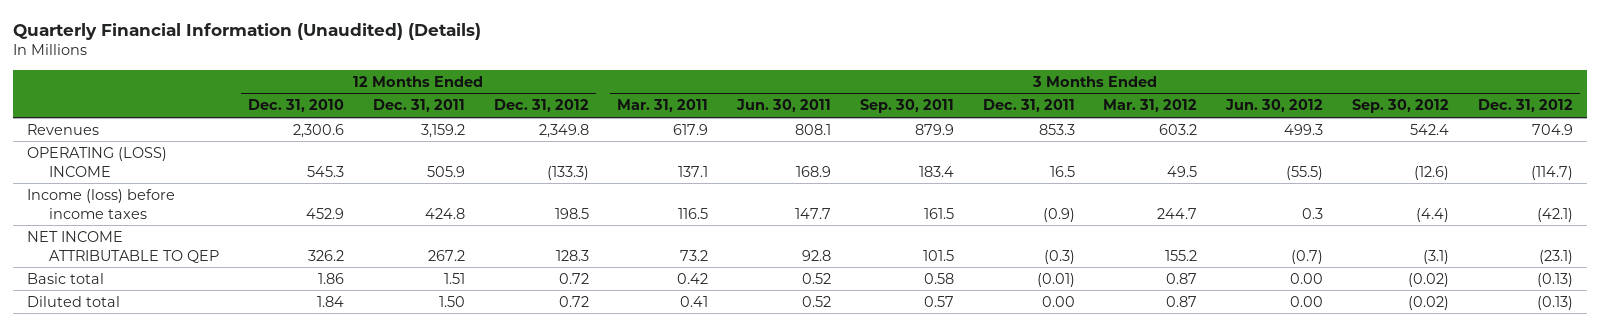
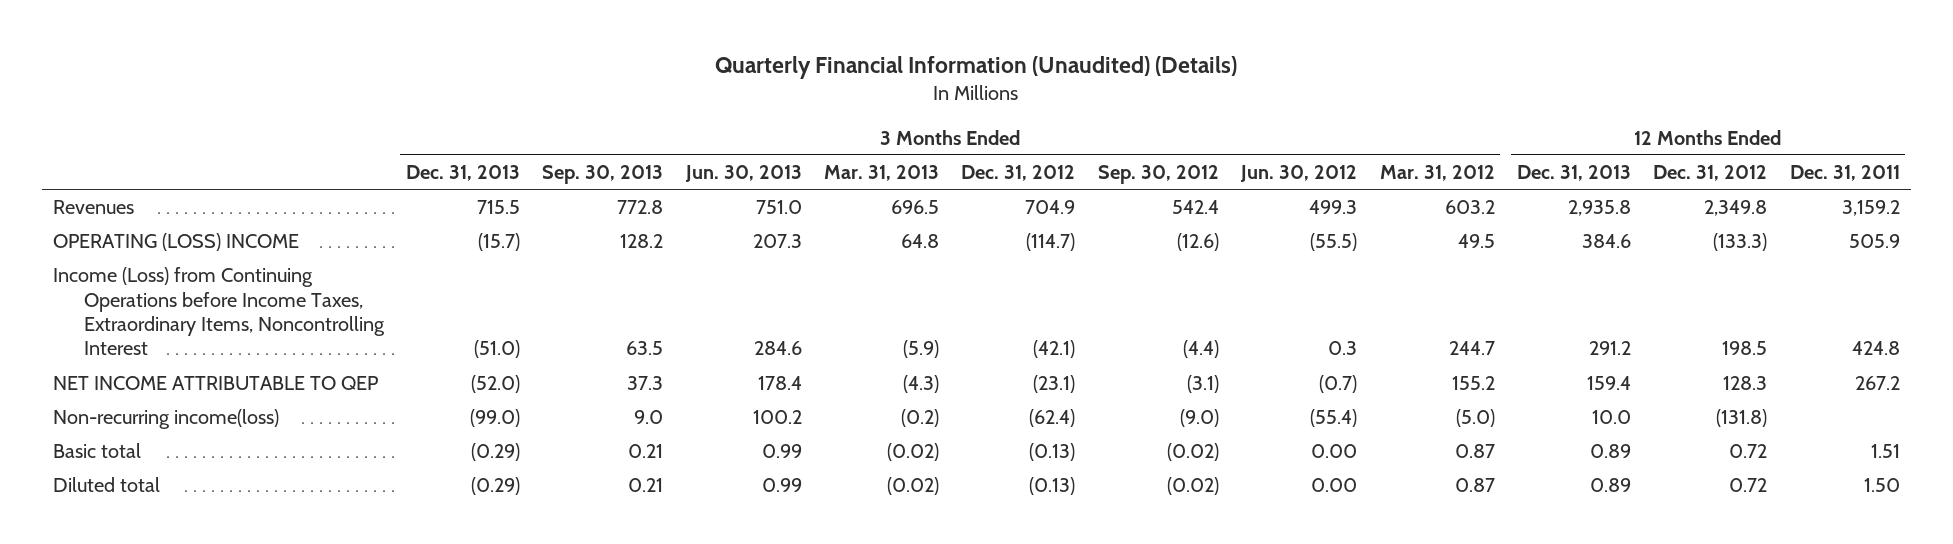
- | 12 Months Ended Dec. 31, 2010 | 12 Months Ended Dec. 31, 2011 | 12 Months Ended Dec. 31, 2012 | 3 Months Ended Mar. 31, 2011 | 3 Months Ended Jun. 30, 2011 | 3 Months Ended Sep. 30, 2011 | 3 Months Ended Dec. 31, 2011 | 3 Months Ended Mar. 31, 2012 | 3 Months Ended Jun. 30, 2012 | 3 Months Ended Sep. 30, 2012 | 3 Months Ended Dec. 31, 2012
+ | 3 Months Ended Dec. 31, 2013 | 3 Months Ended Sep. 30, 2013 | 3 Months Ended Jun. 30, 2013 | 3 Months Ended Mar. 31, 2013 | 3 Months Ended Dec. 31, 2012 | 3 Months Ended Sep. 30, 2012 | 3 Months Ended Jun. 30, 2012 | 3 Months Ended Mar. 31, 2012 | 12 Months Ended Dec. 31, 2013 | 12 Months Ended Dec. 31, 2012 | 12 Months Ended Dec. 31, 2011
- Income (loss) before income taxes | 452.9 | 424.8 | 198.5 | 116.5 | 147.7 | 161.5 | (0.9) | 244.7 | 0.3 | (4.4) | (42.1)
+ Income (Loss) from Continuing Operations before Income Taxes, Extraordinary Items, Noncontrolling Interest | (51.0) | 63.5 | 284.6 | (5.9) | (42.1) | (4.4) | 0.3 | 244.7 | 291.2 | 198.5 | 424.8
+ Non-recurring income(loss) | (99.0) | 9.0 | 100.2 | (0.2) | (62.4) | (9.0) | (55.4) | (5.0) | 10.0 | (131.8) |

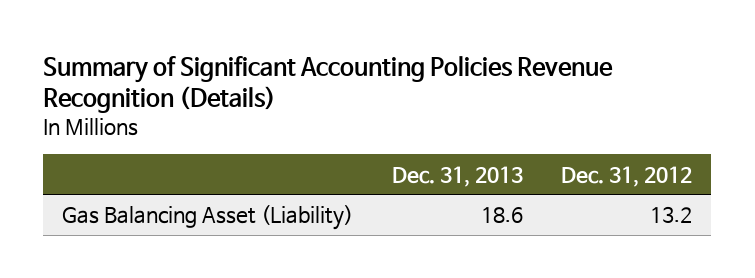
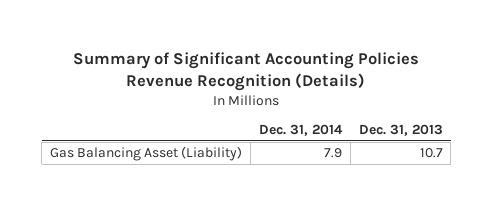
- | Dec. 31, 2013 | Dec. 31, 2012
+ | Dec. 31, 2014 | Dec. 31, 2013
- Gas Balancing Asset (Liability) | 18.6 | 13.2
+ Gas Balancing Asset (Liability) | 7.9 | 10.7

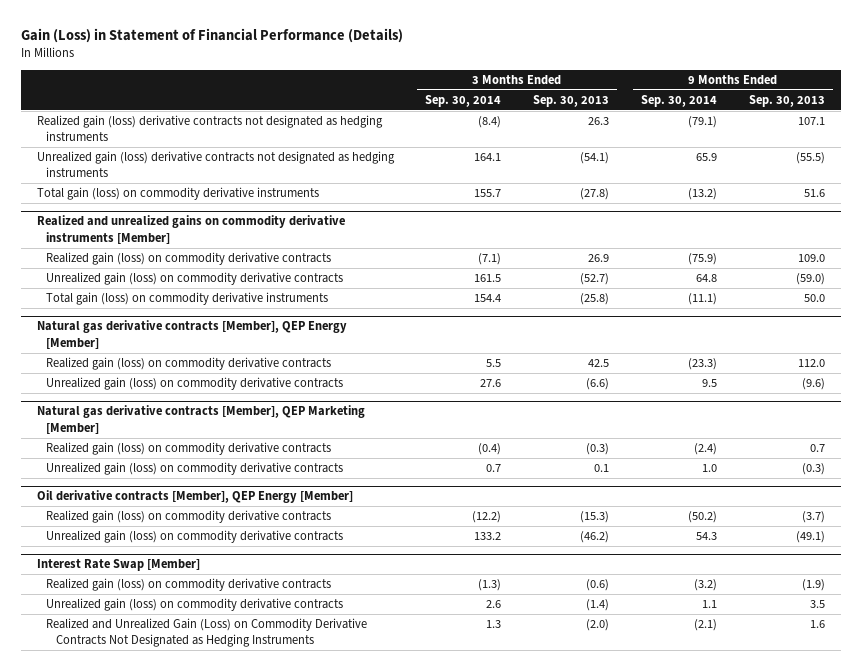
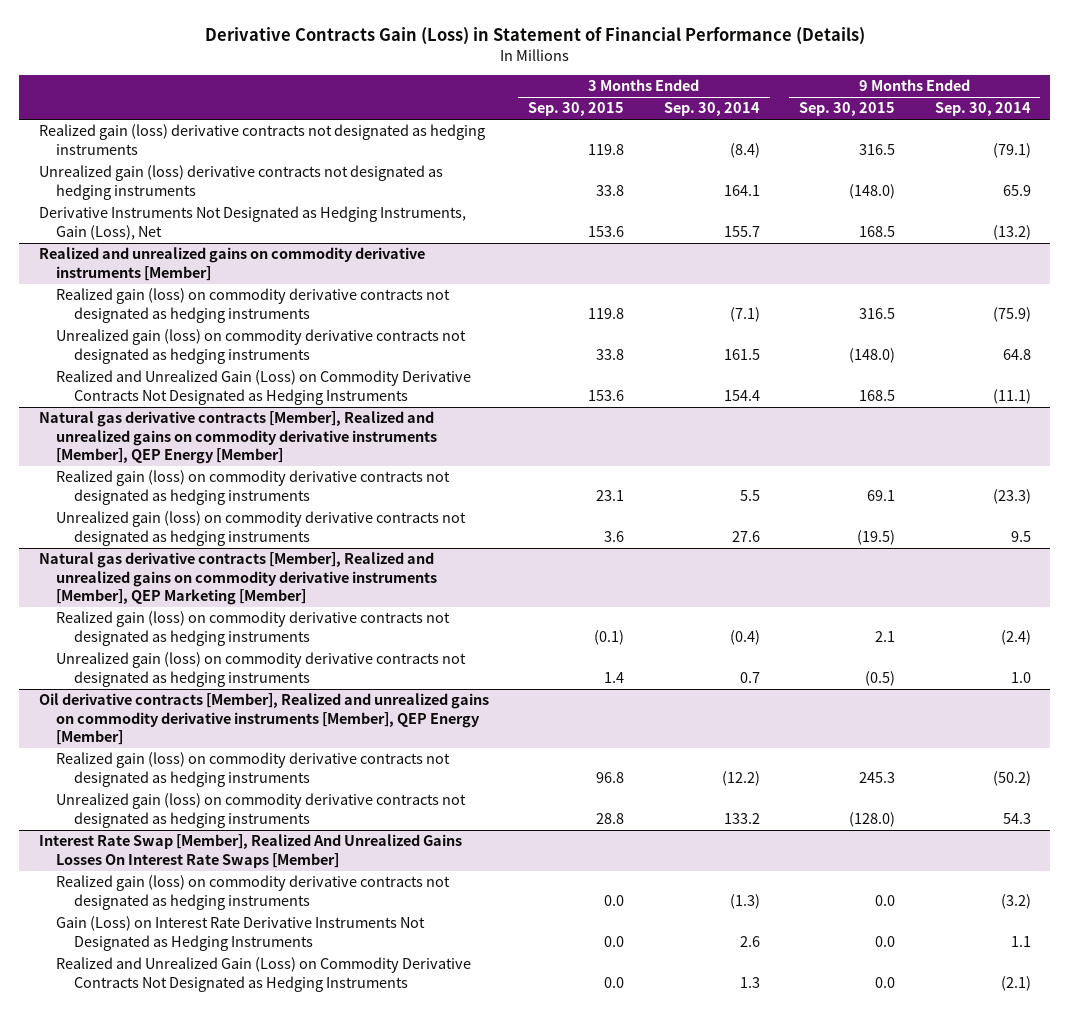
- Gain (Loss) in Statement of Financial Performance (Details)
+ Derivative Contracts Gain (Loss) in Statement of Financial Performance (Details)
- | 3 Months Ended Sep. 30, 2014 | 3 Months Ended Sep. 30, 2013 | 9 Months Ended Sep. 30, 2014 | 9 Months Ended Sep. 30, 2013
+ | 3 Months Ended Sep. 30, 2015 | 3 Months Ended Sep. 30, 2014 | 9 Months Ended Sep. 30, 2015 | 9 Months Ended Sep. 30, 2014
- Total gain (loss) on commodity derivative instruments | 155.7 | (27.8) | (13.2) | 51.6
+ Derivative Instruments Not Designated as Hedging Instruments, Gain (Loss), Net | 153.6 | 155.7 | 168.5 | (13.2)
@ Realized and unrealized gains on commodity derivative instruments [Member]
- Realized gain (loss) on commodity derivative contracts | (7.1) | 26.9 | (75.9) | 109.0
- Unrealized gain (loss) on commodity derivative contracts | 161.5 | (52.7) | 64.8 | (59.0)
- Total gain (loss) on commodity derivative instruments | 154.4 | (25.8) | (11.1) | 50.0
- Natural gas derivative contracts [Member], QEP Energy [Member]
- Realized gain (loss) on commodity derivative contracts | 5.5 | 42.5 | (23.3) | 112.0
- Unrealized gain (loss) on commodity derivative contracts | 27.6 | (6.6) | 9.5 | (9.6)
- Natural gas derivative contracts [Member], QEP Marketing [Member]
- Realized gain (loss) on commodity derivative contracts | (0.4) | (0.3) | (2.4) | 0.7
- Unrealized gain (loss) on commodity derivative contracts | 0.7 | 0.1 | 1.0 | (0.3)
- Oil derivative contracts [Member], QEP Energy [Member]
- Realized gain (loss) on commodity derivative contracts | (12.2) | (15.3) | (50.2) | (3.7)
- Unrealized gain (loss) on commodity derivative contracts | 133.2 | (46.2) | 54.3 | (49.1)
- Interest Rate Swap [Member]
- Realized gain (loss) on commodity derivative contracts | (1.3) | (0.6) | (3.2) | (1.9)
- Unrealized gain (loss) on commodity derivative contracts | 2.6 | (1.4) | 1.1 | 3.5
@ Realized and unrealized gains on commodity derivative instruments [Member]
+ Realized gain (loss) on commodity derivative contracts not designated as hedging instruments | 119.8 | (7.1) | 316.5 | (75.9)
+ Unrealized gain (loss) on commodity derivative contracts not designated as hedging instruments | 33.8 | 161.5 | (148.0) | 64.8
+ Realized and Unrealized Gain (Loss) on Commodity Derivative Contracts Not Designated as Hedging Instruments | 153.6 | 154.4 | 168.5 | (11.1)
+ Natural gas derivative contracts [Member], Realized and unrealized gains on commodity derivative instruments [Member], QEP Energy [Member]
+ Realized gain (loss) on commodity derivative contracts not designated as hedging instruments | 23.1 | 5.5 | 69.1 | (23.3)
+ Unrealized gain (loss) on commodity derivative contracts not designated as hedging instruments | 3.6 | 27.6 | (19.5) | 9.5
+ Natural gas derivative contracts [Member], Realized and unrealized gains on commodity derivative instruments [Member], QEP Marketing [Member]
+ Realized gain (loss) on commodity derivative contracts not designated as hedging instruments | (0.1) | (0.4) | 2.1 | (2.4)
+ Unrealized gain (loss) on commodity derivative contracts not designated as hedging instruments | 1.4 | 0.7 | (0.5) | 1.0
+ Oil derivative contracts [Member], Realized and unrealized gains on commodity derivative instruments [Member], QEP Energy [Member]
+ Realized gain (loss) on commodity derivative contracts not designated as hedging instruments | 96.8 | (12.2) | 245.3 | (50.2)
+ Unrealized gain (loss) on commodity derivative contracts not designated as hedging instruments | 28.8 | 133.2 | (128.0) | 54.3
+ Interest Rate Swap [Member], Realized And Unrealized Gains Losses On Interest Rate Swaps [Member]
+ Realized gain (loss) on commodity derivative contracts not designated as hedging instruments | 0.0 | (1.3) | 0.0 | (3.2)
+ Gain (Loss) on Interest Rate Derivative Instruments Not Designated as Hedging Instruments | 0.0 | 2.6 | 0.0 | 1.1

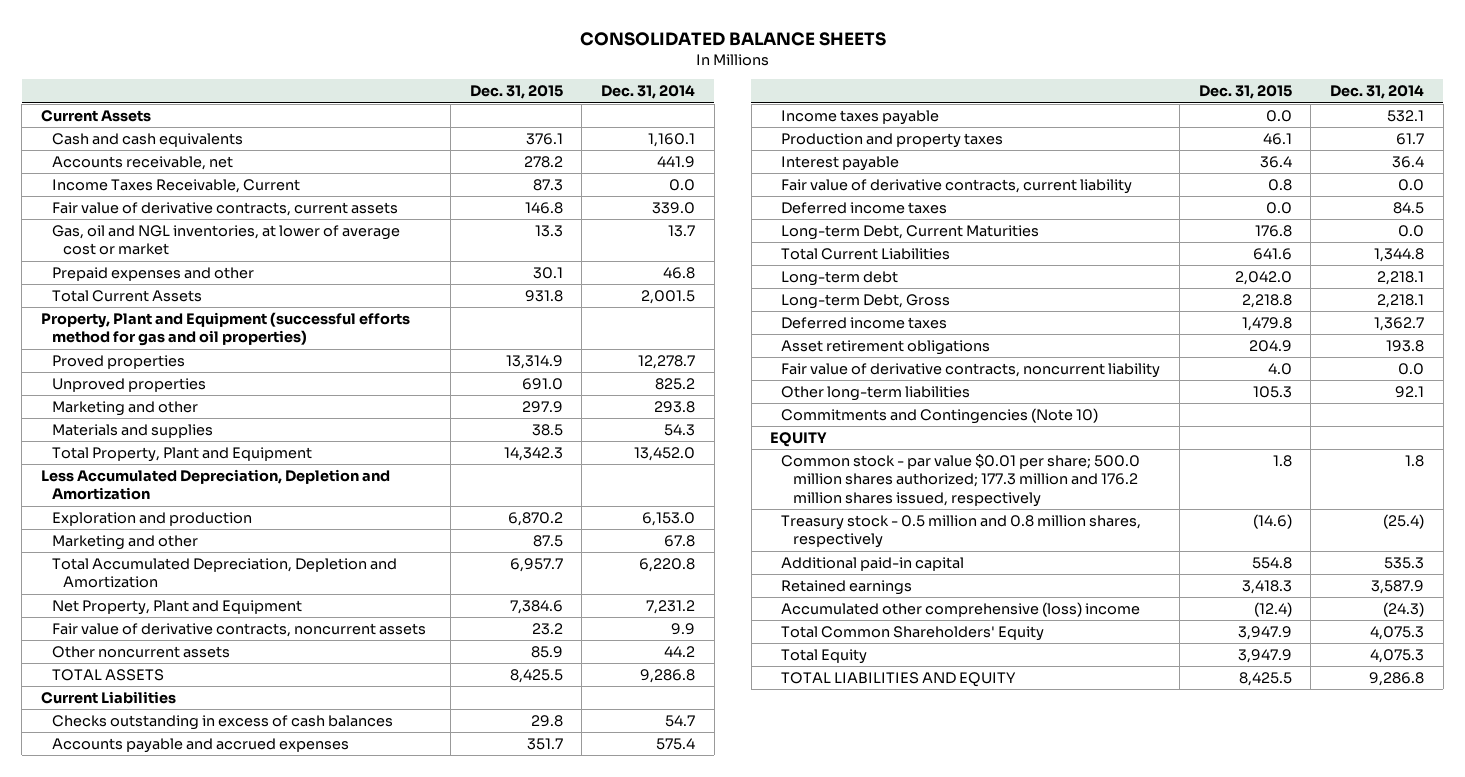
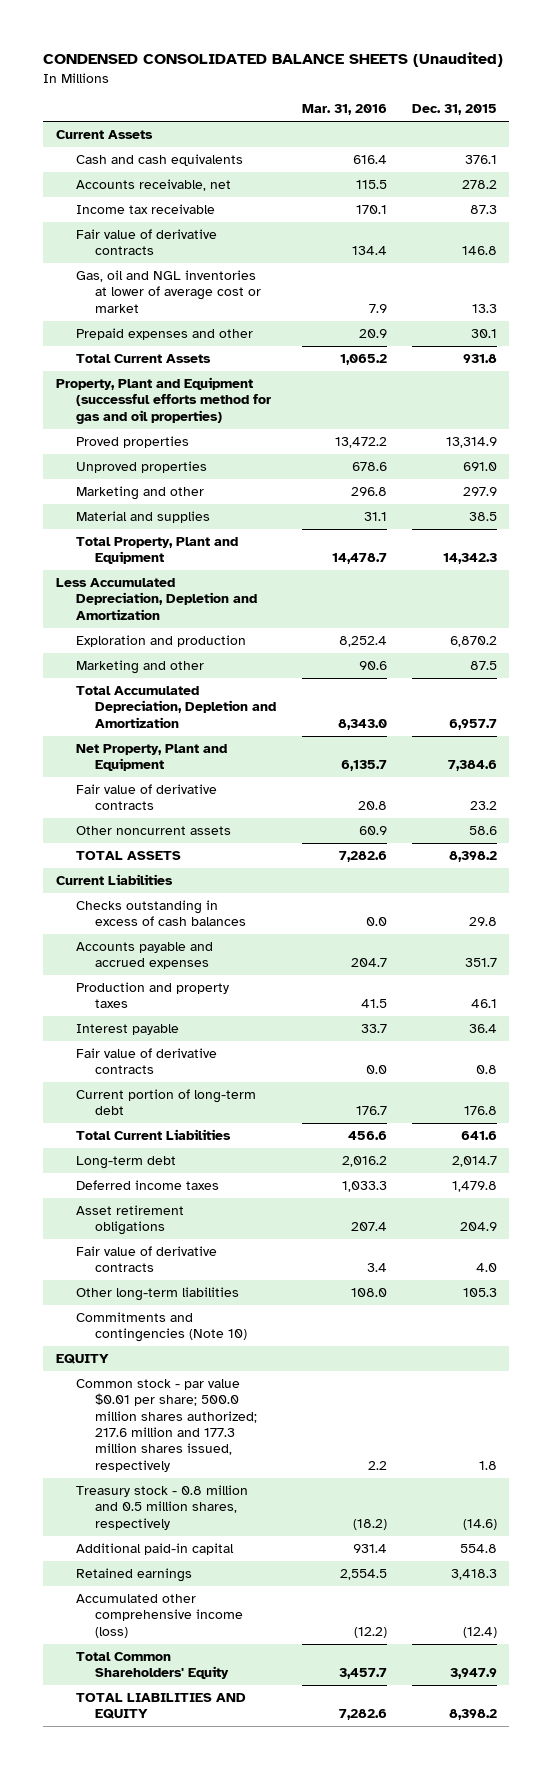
- CONSOLIDATED BALANCE SHEETS
+ CONDENSED CONSOLIDATED BALANCE SHEETS (Unaudited)
- | Dec. 31, 2015 | Dec. 31, 2014
+ | Mar. 31, 2016 | Dec. 31, 2015
- Income Taxes Receivable, Current | 87.3 | 0.0
- Fair value of derivative contracts, current assets | 146.8 | 339.0
- Gas, oil and NGL inventories, at lower of average cost or market | 13.3 | 13.7
+ Income tax receivable | 170.1 | 87.3
+ Fair value of derivative contracts | 134.4 | 146.8
+ Gas, oil and NGL inventories at lower of average cost or market | 7.9 | 13.3
- Materials and supplies | 38.5 | 54.3
+ Material and supplies | 31.1 | 38.5
- Fair value of derivative contracts, noncurrent assets | 23.2 | 9.9
- Other noncurrent assets | 85.9 | 44.2
- TOTAL ASSETS | 8,425.5 | 9,286.8
+ Fair value of derivative contracts | 20.8 | 23.2
+ Other noncurrent assets | 60.9 | 58.6
+ TOTAL ASSETS | 7,282.6 | 8,398.2
- Income taxes payable | 0.0 | 532.1
- Fair value of derivative contracts, current liability | 0.8 | 0.0
- Deferred income taxes | 0.0 | 84.5
- Long-term Debt, Current Maturities | 176.8 | 0.0
+ Fair value of derivative contracts | 0.0 | 0.8
+ Current portion of long-term debt | 176.7 | 176.8
- Long-term debt | 2,042.0 | 2,218.1
- Long-term Debt, Gross | 2,218.8 | 2,218.1
+ Long-term debt | 2,016.2 | 2,014.7
- Fair value of derivative contracts, noncurrent liability | 4.0 | 0.0
+ Fair value of derivative contracts | 3.4 | 4.0
- Commitments and Contingencies (Note 10)
+ Commitments and contingencies (Note 10)
- Common stock - par value $0.01 per share; 500.0 million shares authorized; 177.3 million and 176.2 million shares issued, respectively | 1.8 | 1.8
- Treasury stock - 0.5 million and 0.8 million shares, respectively | (14.6) | (25.4)
+ Common stock - par value $0.01 per share; 500.0 million shares authorized; 217.6 million and 177.3 million shares issued, respectively | 2.2 | 1.8
+ Treasury stock - 0.8 million and 0.5 million shares, respectively | (18.2) | (14.6)
- Accumulated other comprehensive (loss) income | (12.4) | (24.3)
+ Accumulated other comprehensive income (loss) | (12.2) | (12.4)
- Total Equity | 3,947.9 | 4,075.3
- TOTAL LIABILITIES AND EQUITY | 8,425.5 | 9,286.8
+ TOTAL LIABILITIES AND EQUITY | 7,282.6 | 8,398.2

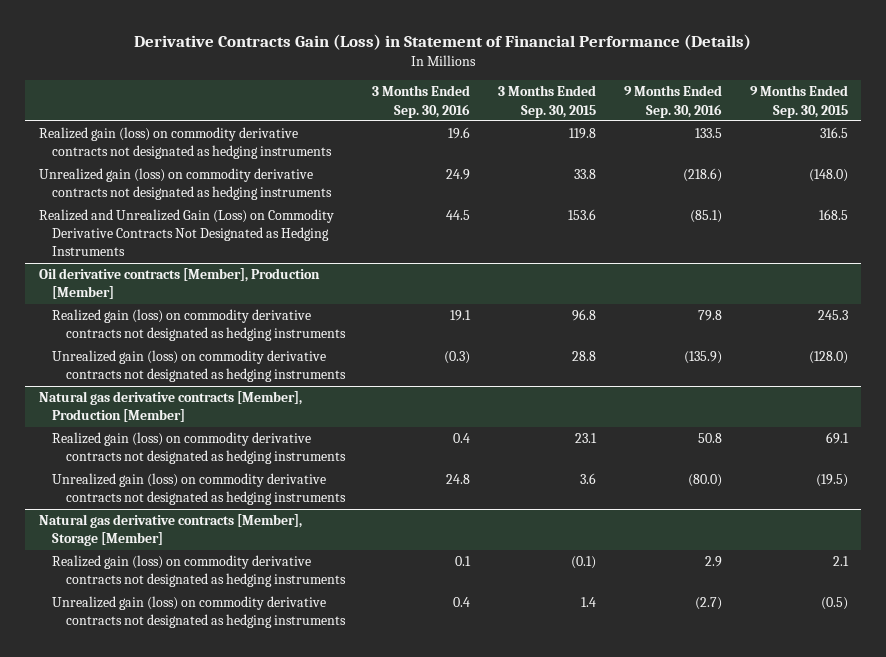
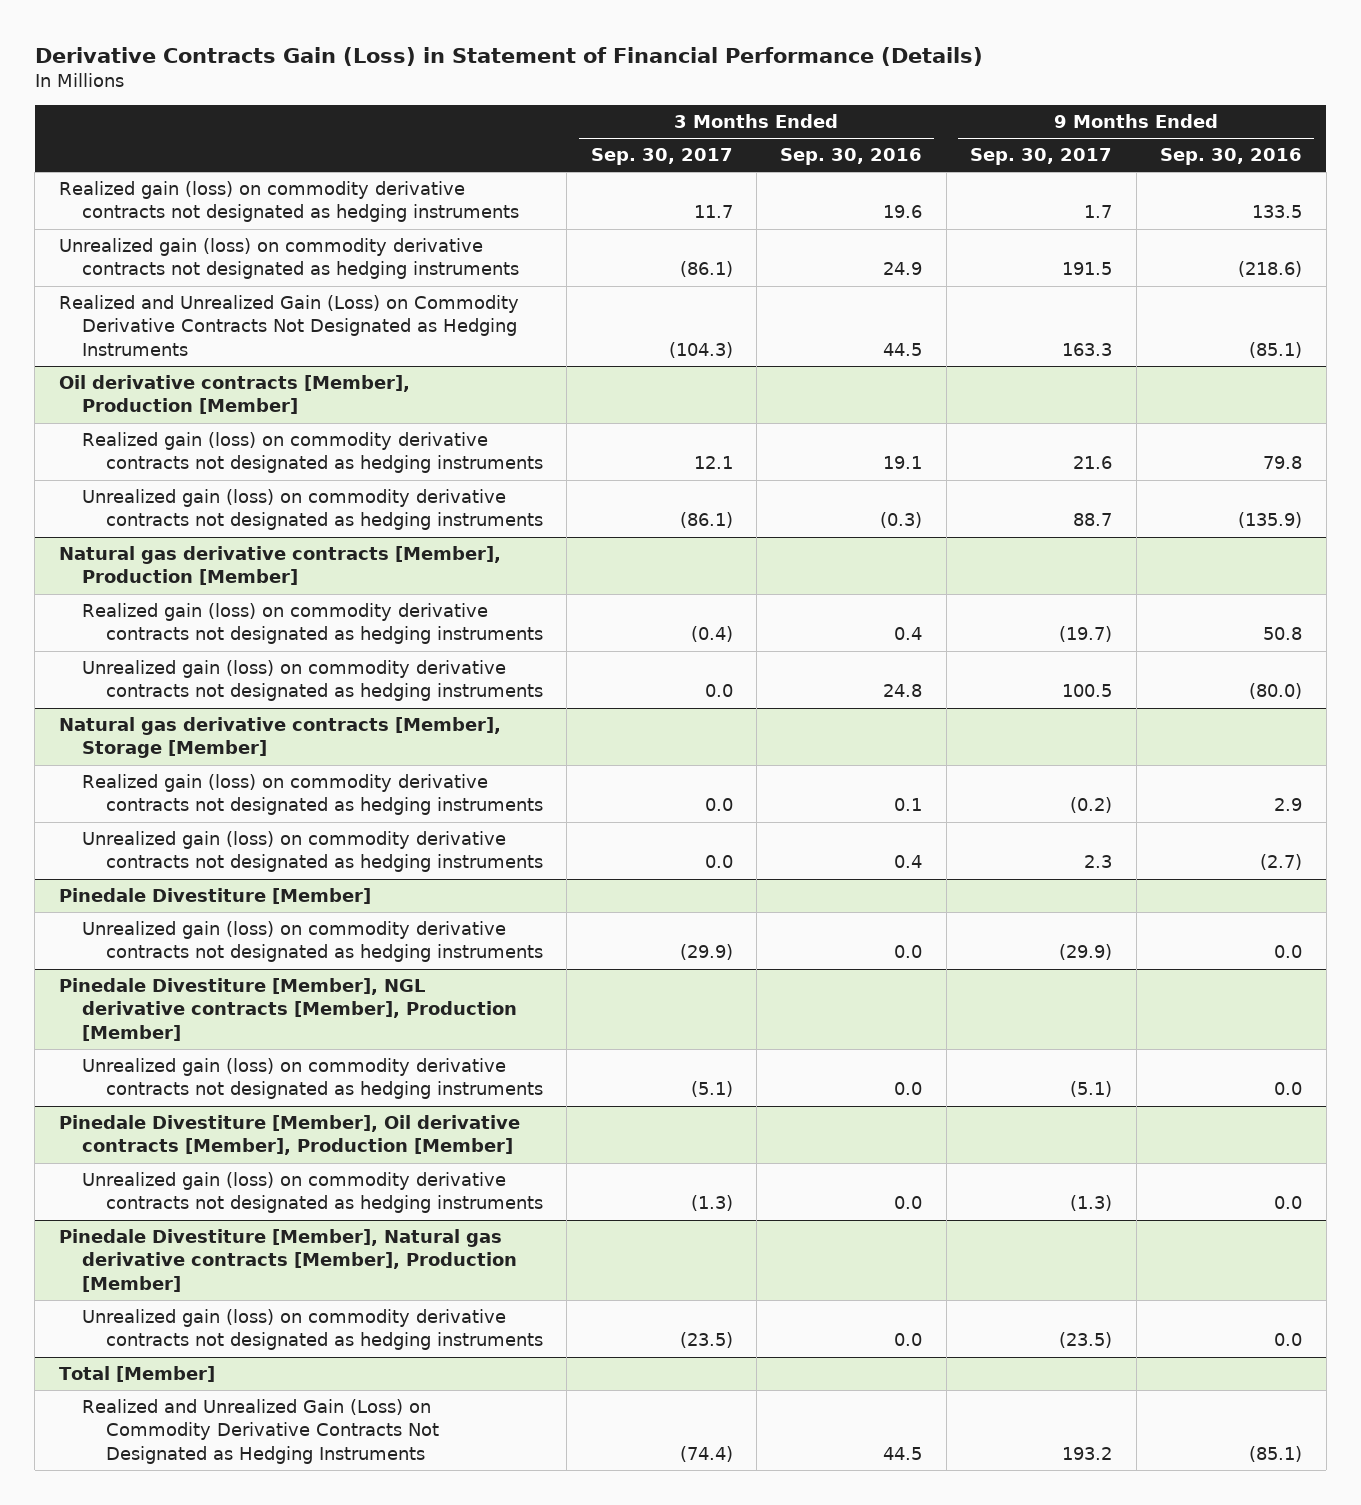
- | 3 Months Ended Sep. 30, 2016 | 3 Months Ended Sep. 30, 2015 | 9 Months Ended Sep. 30, 2016 | 9 Months Ended Sep. 30, 2015
+ | 3 Months Ended Sep. 30, 2017 | 3 Months Ended Sep. 30, 2016 | 9 Months Ended Sep. 30, 2017 | 9 Months Ended Sep. 30, 2016
+ Pinedale Divestiture [Member]
+ Unrealized gain (loss) on commodity derivative contracts not designated as hedging instruments | (29.9) | 0.0 | (29.9) | 0.0
+ Pinedale Divestiture [Member], NGL derivative contracts [Member], Production [Member]
+ Unrealized gain (loss) on commodity derivative contracts not designated as hedging instruments | (5.1) | 0.0 | (5.1) | 0.0
+ Pinedale Divestiture [Member], Oil derivative contracts [Member], Production [Member]
+ Unrealized gain (loss) on commodity derivative contracts not designated as hedging instruments | (1.3) | 0.0 | (1.3) | 0.0
+ Pinedale Divestiture [Member], Natural gas derivative contracts [Member], Production [Member]
+ Unrealized gain (loss) on commodity derivative contracts not designated as hedging instruments | (23.5) | 0.0 | (23.5) | 0.0
+ Total [Member]
+ Realized and Unrealized Gain (Loss) on Commodity Derivative Contracts Not Designated as Hedging Instruments | (74.4) | 44.5 | 193.2 | (85.1)

